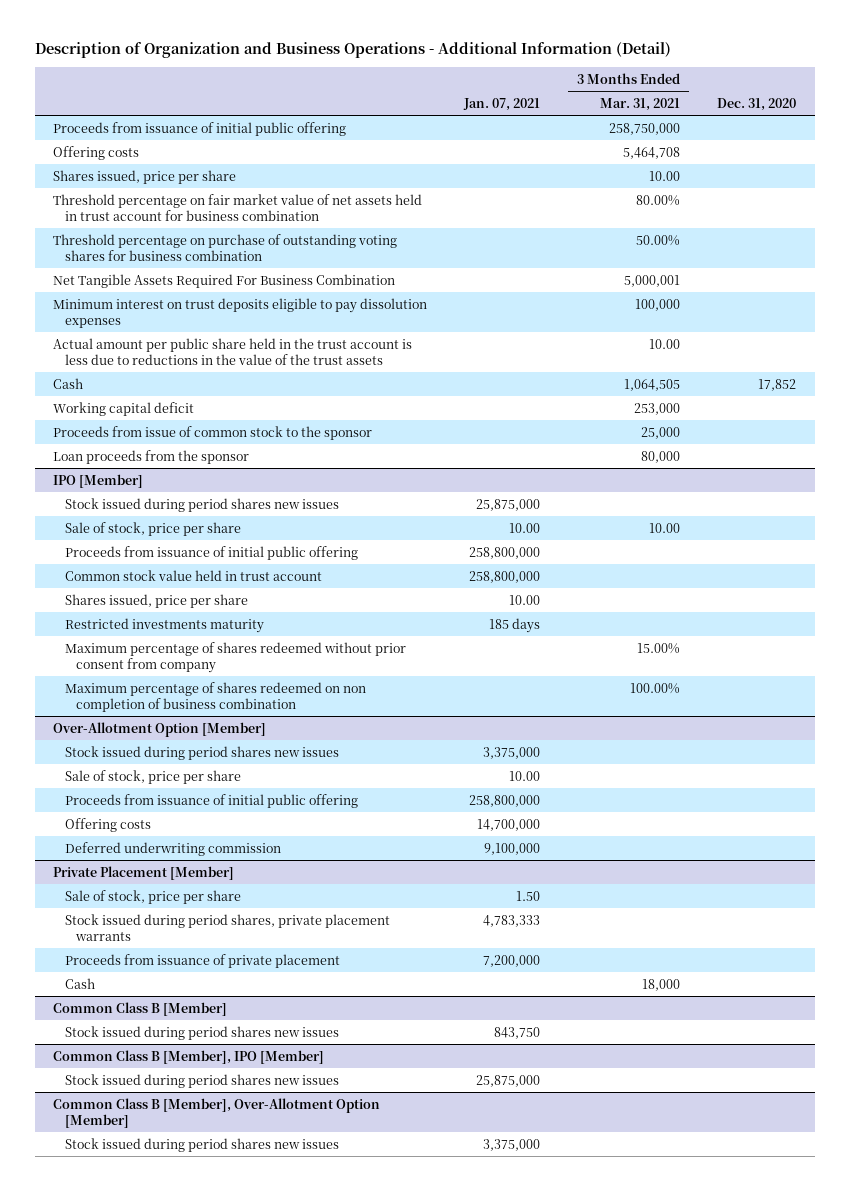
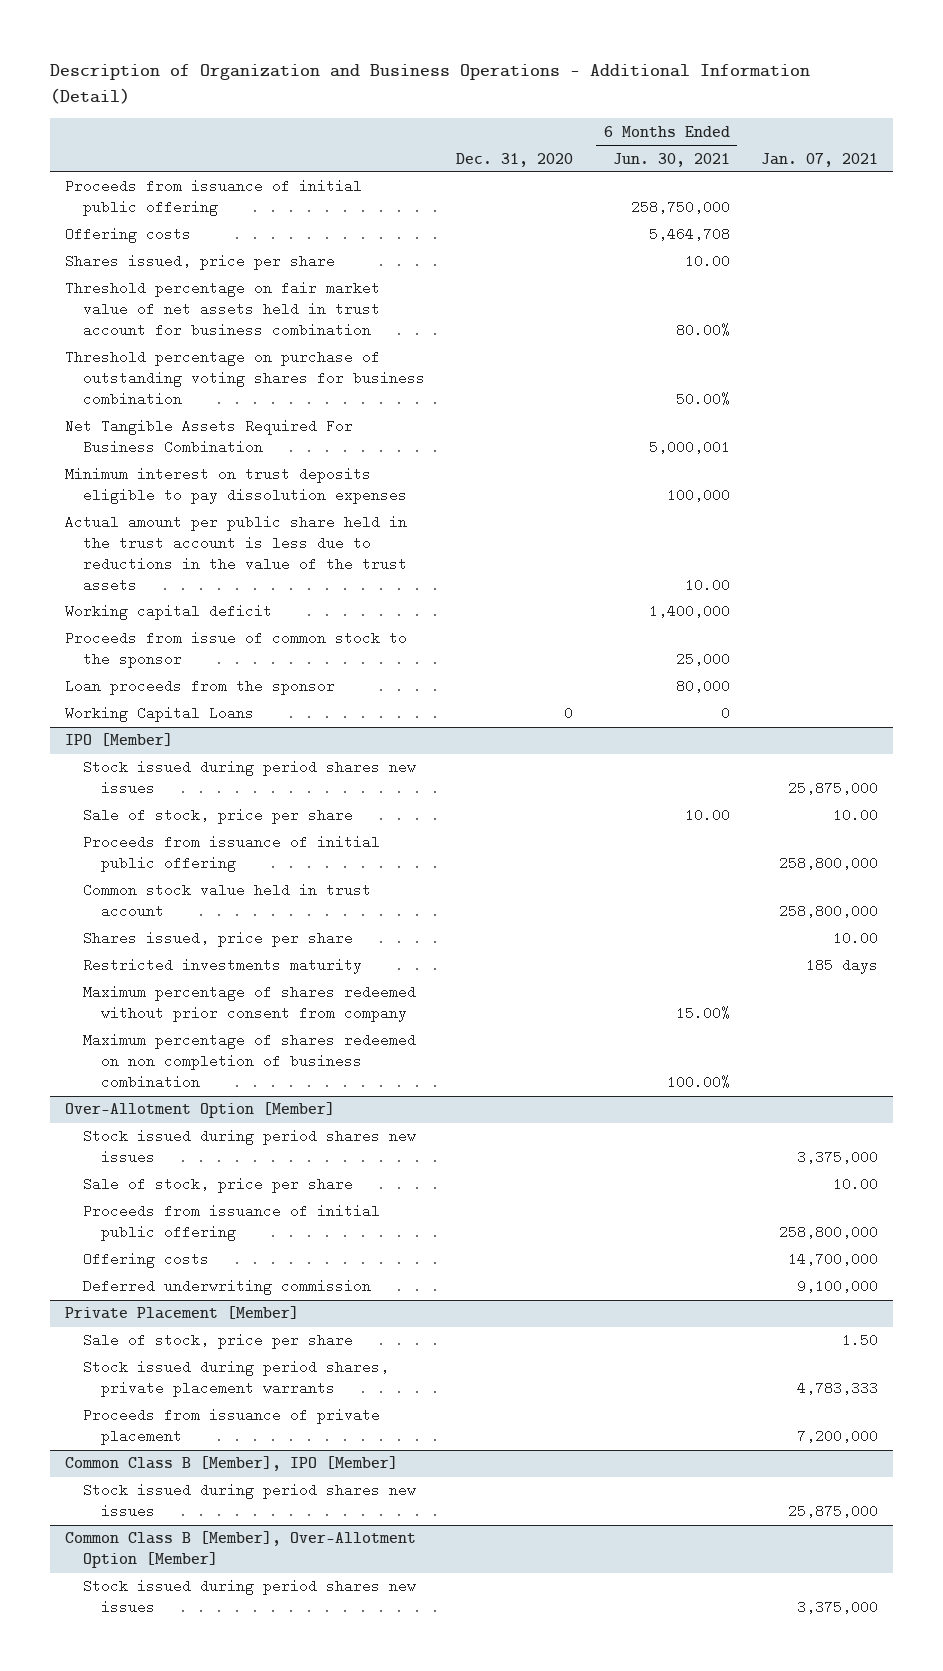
- | Jan. 07, 2021 | 3 Months Ended Mar. 31, 2021 | Dec. 31, 2020
+ | Dec. 31, 2020 | 6 Months Ended Jun. 30, 2021 | Jan. 07, 2021
- Cash | | 1,064,505 | 17,852
+ Working Capital Loans | 0 | 0 |
@ Private Placement [Member]
- Cash | | 18,000 |
- Common Class B [Member]
- Stock issued during period shares new issues | 843,750 | |

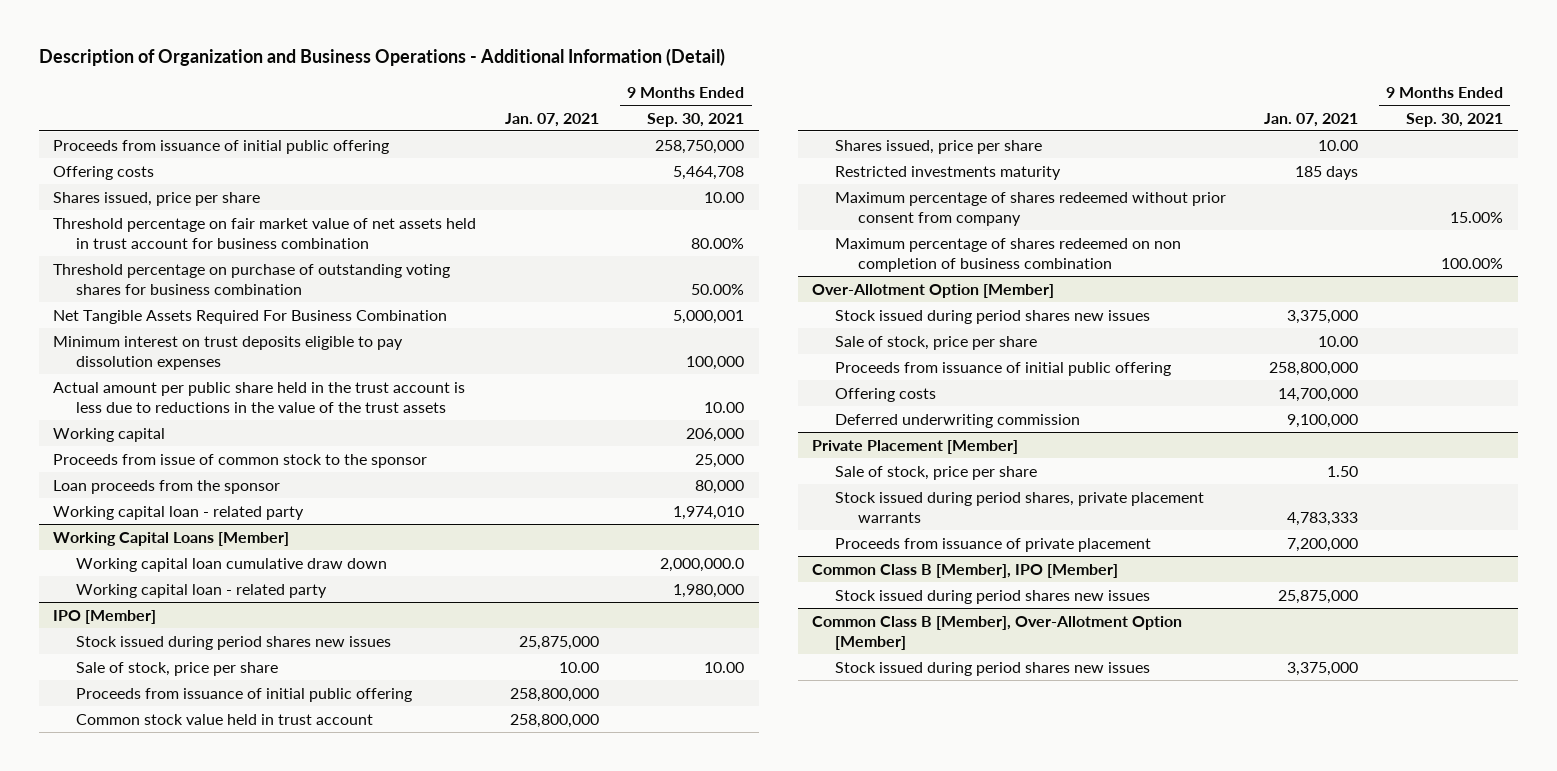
- | Dec. 31, 2020 | 6 Months Ended Jun. 30, 2021 | Jan. 07, 2021
+ | Jan. 07, 2021 | 9 Months Ended Sep. 30, 2021
- Working capital deficit | | 1,400,000 |
+ Working capital | | 206,000
- Working Capital Loans | 0 | 0 |
+ Working capital loan - related party | | 1,974,010
+ Working Capital Loans [Member]
+ Working capital loan cumulative draw down | | 2,000,000.0
+ Working capital loan - related party | | 1,980,000

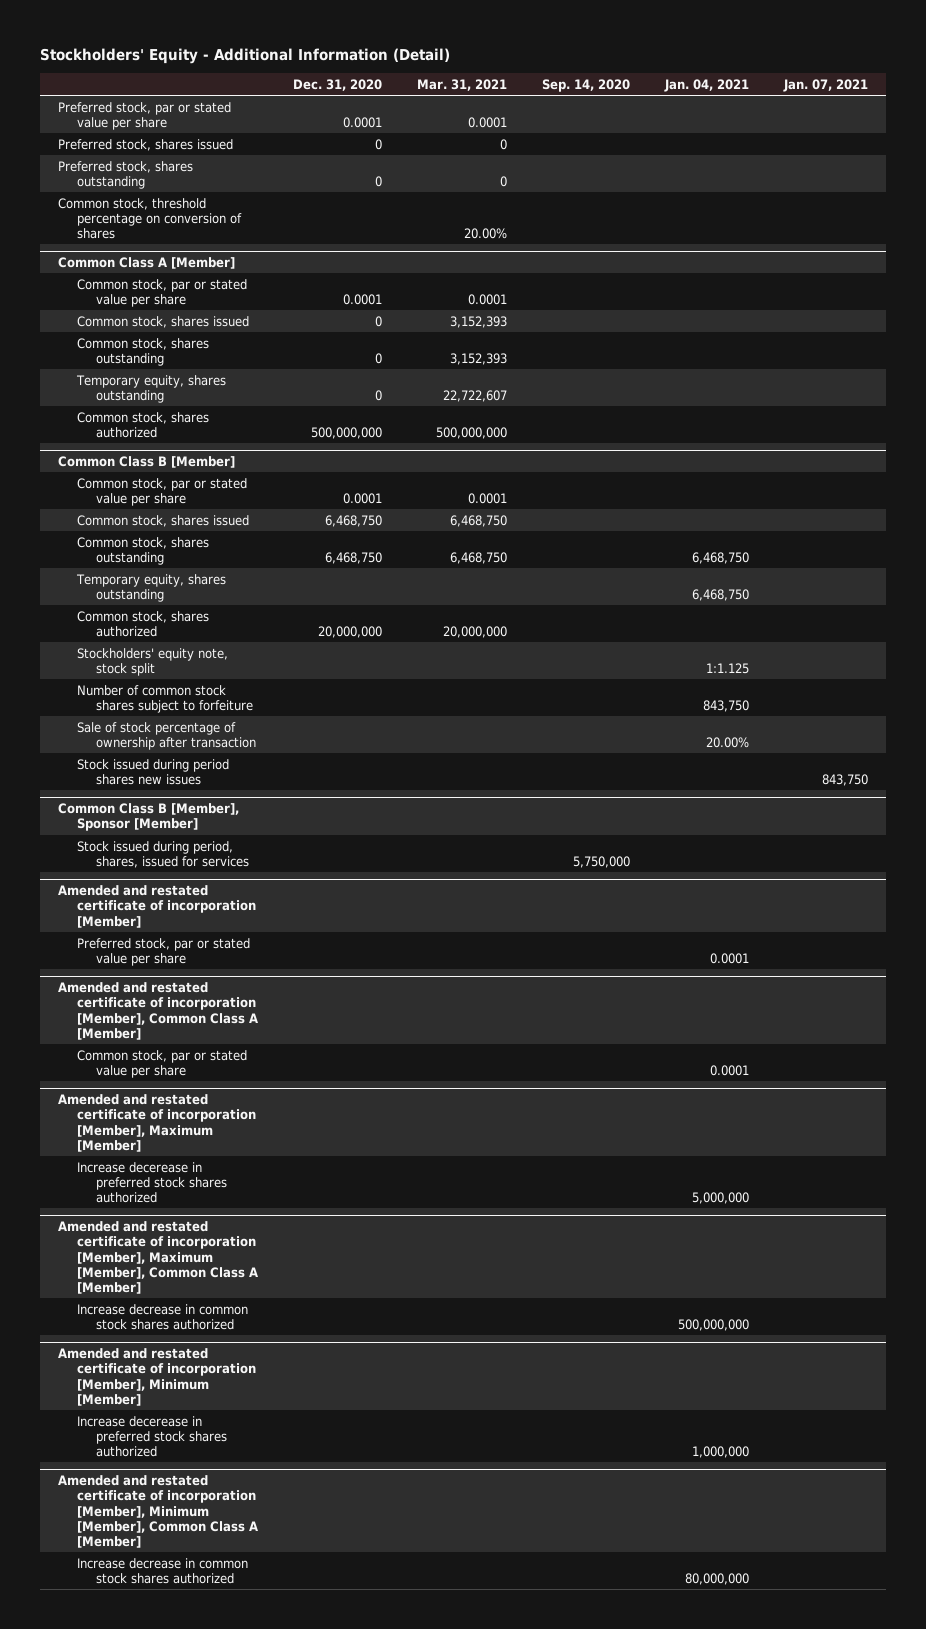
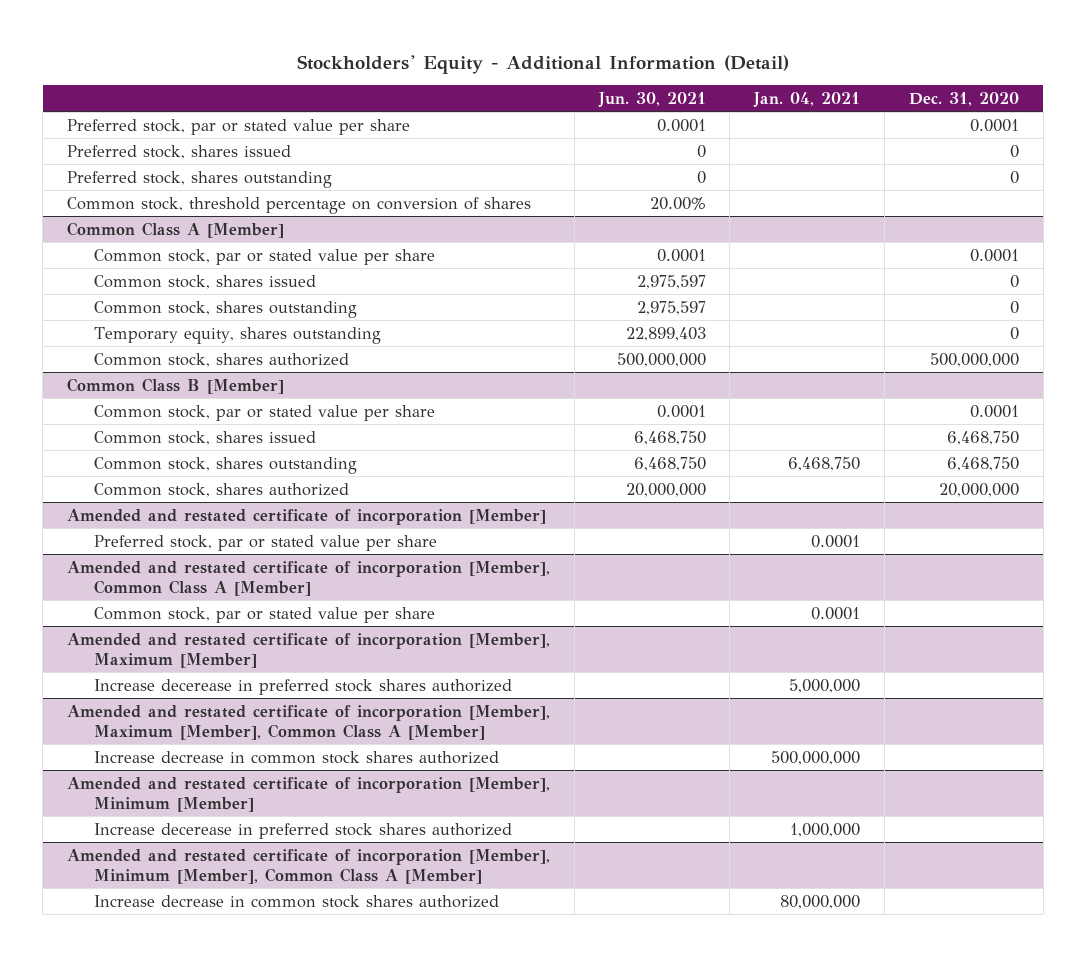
- | Dec. 31, 2020 | Mar. 31, 2021 | Sep. 14, 2020 | Jan. 04, 2021 | Jan. 07, 2021
+ | Jun. 30, 2021 | Jan. 04, 2021 | Dec. 31, 2020
@ Common Class B [Member]
- Temporary equity, shares outstanding | | | | 6,468,750 |
- Stockholders' equity note, stock split | | | | 1:1.125 |
- Number of common stock shares subject to forfeiture | | | | 843,750 |
- Sale of stock percentage of ownership after transaction | | | | 20.00% |
- Stock issued during period shares new issues | | | | | 843,750
- Common Class B [Member], Sponsor [Member]
- Stock issued during period, shares, issued for services | | | 5,750,000 | |

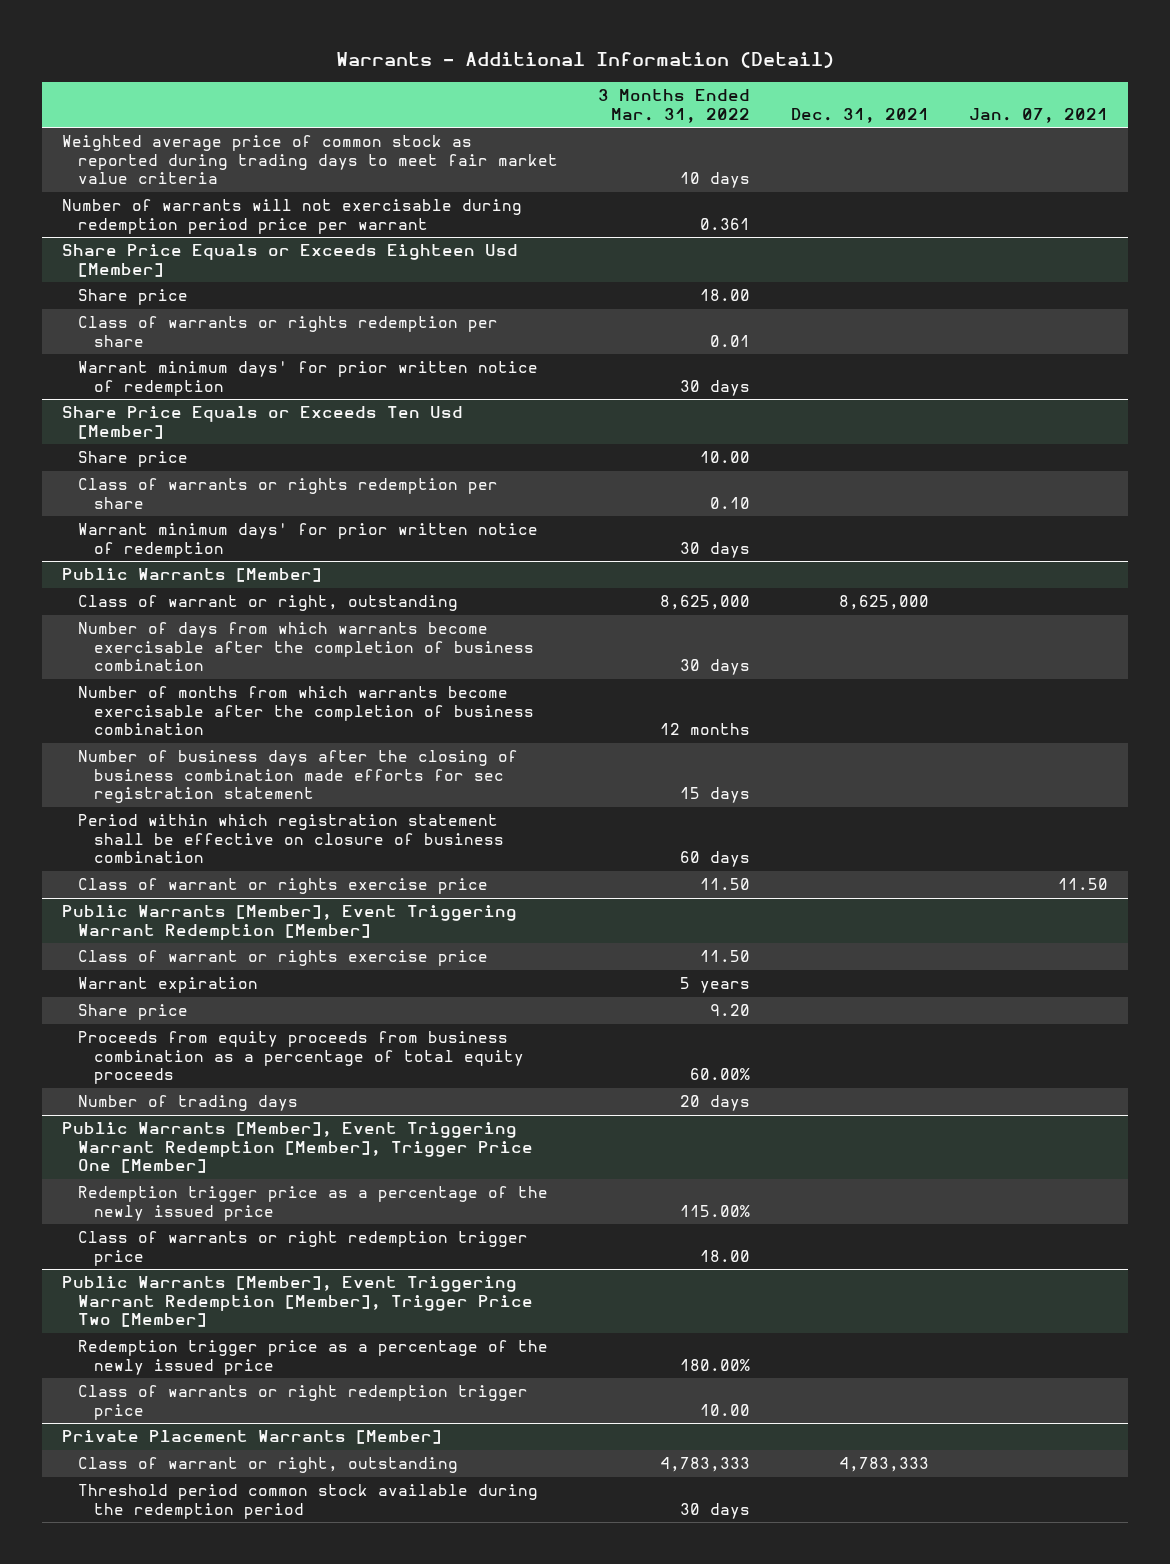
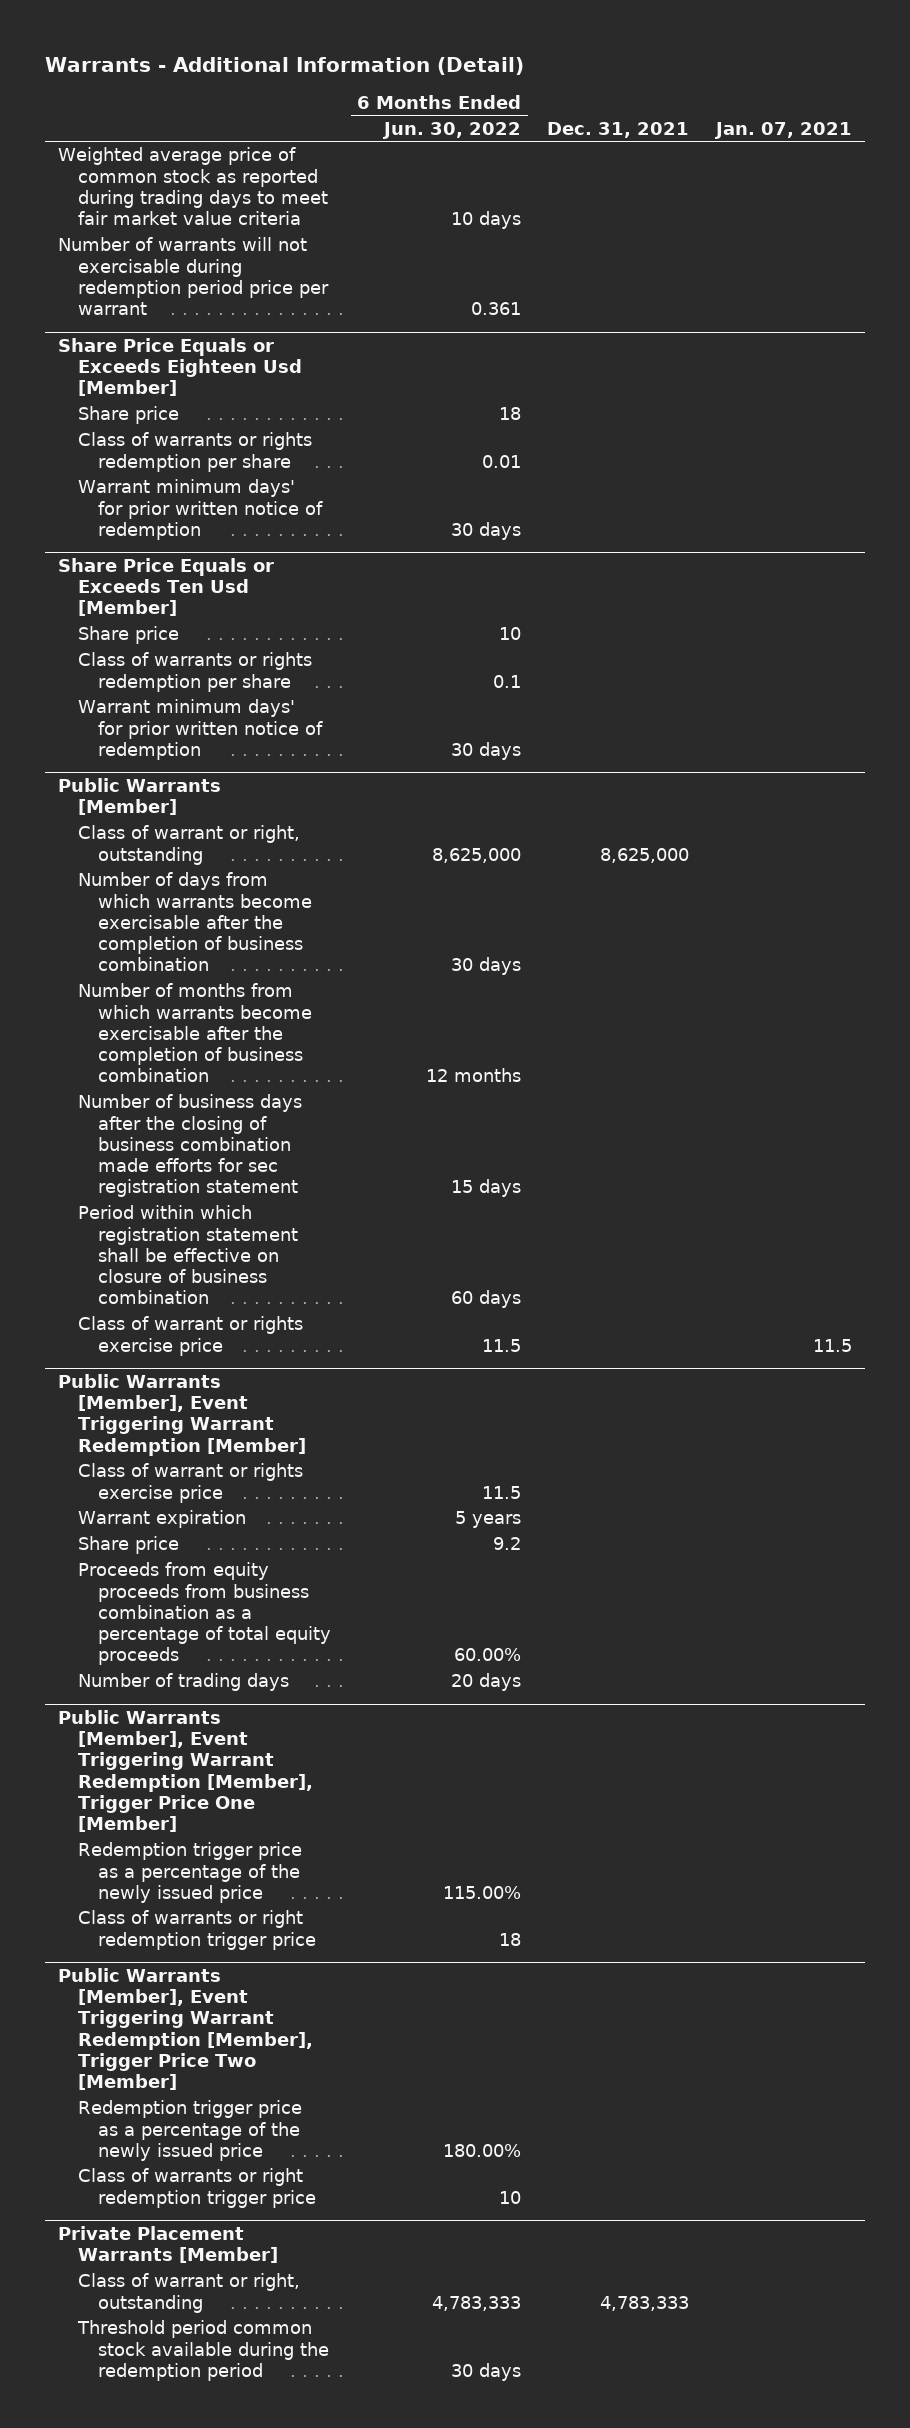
- | 3 Months Ended Mar. 31, 2022 | Dec. 31, 2021 | Jan. 07, 2021
+ | 6 Months Ended Jun. 30, 2022 | Dec. 31, 2021 | Jan. 07, 2021
@ Public Warrants [Member]
- Class of warrant or rights exercise price | 11.50 | | 11.50
+ Class of warrant or rights exercise price | 11.5 | | 11.5

